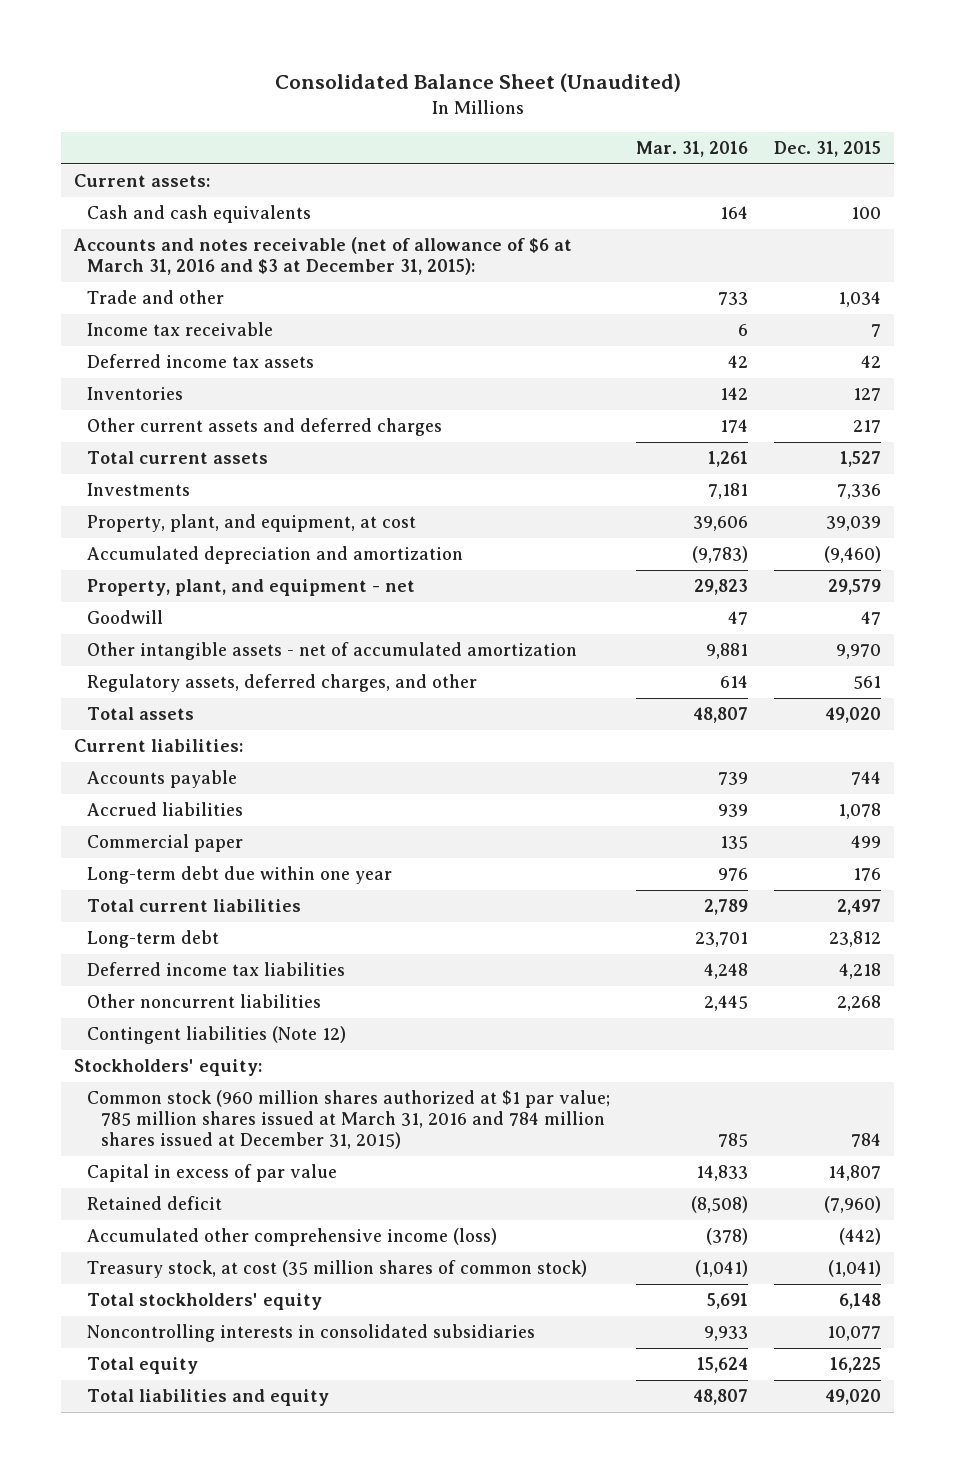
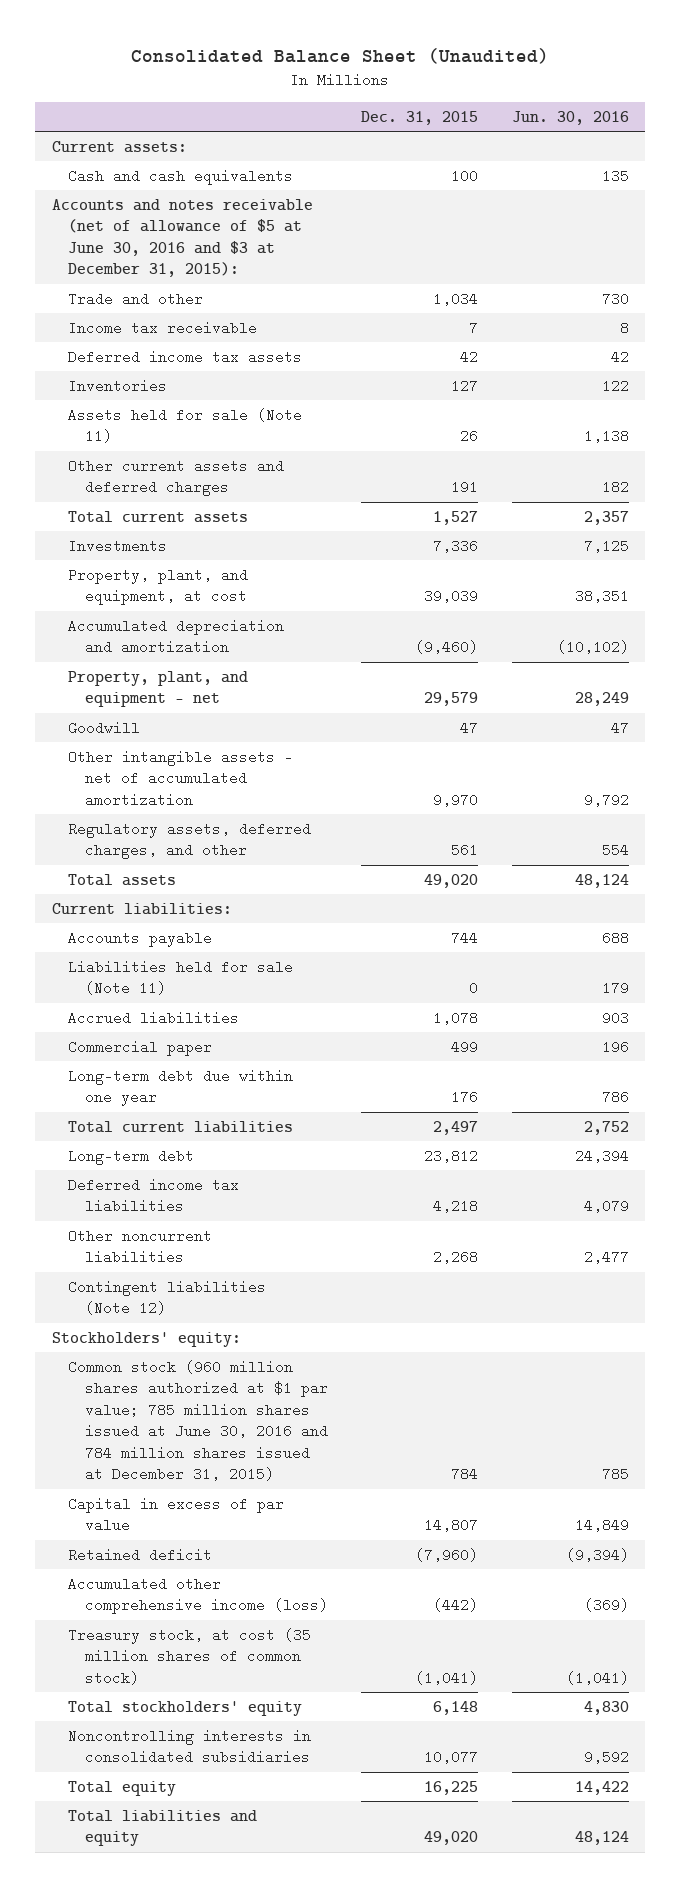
- | Mar. 31, 2016 | Dec. 31, 2015
+ | Dec. 31, 2015 | Jun. 30, 2016
- Accounts and notes receivable (net of allowance of $6 at March 31, 2016 and $3 at December 31, 2015):
+ Accounts and notes receivable (net of allowance of $5 at June 30, 2016 and $3 at December 31, 2015):
- Other current assets and deferred charges | 174 | 217
+ Assets held for sale (Note 11) | 26 | 1,138
+ Other current assets and deferred charges | 191 | 182
+ Liabilities held for sale (Note 11) | 0 | 179
- Common stock (960 million shares authorized at $1 par value; 785 million shares issued at March 31, 2016 and 784 million shares issued at December 31, 2015) | 785 | 784
+ Common stock (960 million shares authorized at $1 par value; 785 million shares issued at June 30, 2016 and 784 million shares issued at December 31, 2015) | 784 | 785

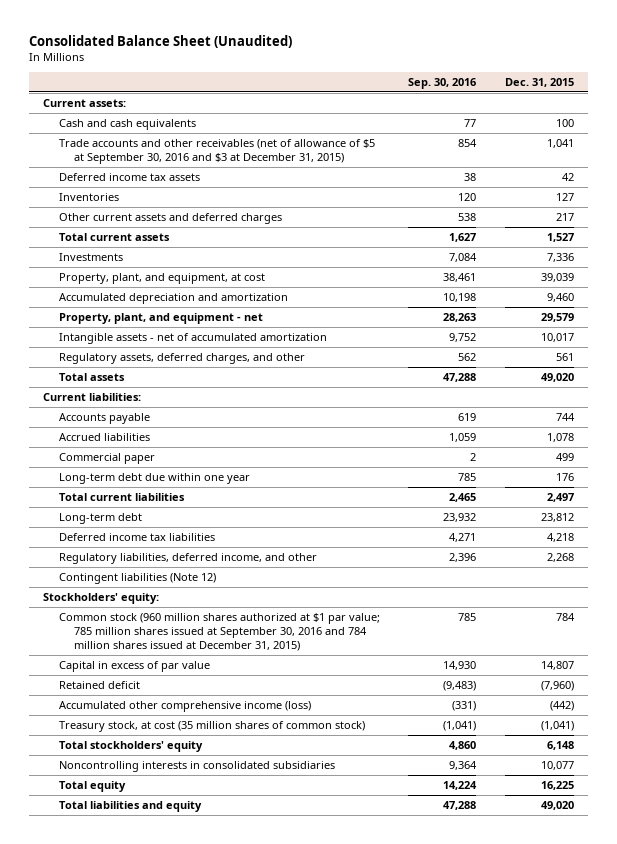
- | Dec. 31, 2015 | Jun. 30, 2016
+ | Sep. 30, 2016 | Dec. 31, 2015
- Accounts and notes receivable (net of allowance of $5 at June 30, 2016 and $3 at December 31, 2015):
- Trade and other | 1,034 | 730
- Income tax receivable | 7 | 8
+ Trade accounts and other receivables (net of allowance of $5 at September 30, 2016 and $3 at December 31, 2015) | 854 | 1,041
- Assets held for sale (Note 11) | 26 | 1,138
- Other current assets and deferred charges | 191 | 182
+ Other current assets and deferred charges | 538 | 217
- Accumulated depreciation and amortization | (9,460) | (10,102)
+ Accumulated depreciation and amortization | 10,198 | 9,460
- Goodwill | 47 | 47
- Other intangible assets - net of accumulated amortization | 9,970 | 9,792
+ Intangible assets - net of accumulated amortization | 9,752 | 10,017
- Liabilities held for sale (Note 11) | 0 | 179
- Other noncurrent liabilities | 2,268 | 2,477
+ Regulatory liabilities, deferred income, and other | 2,396 | 2,268
- Common stock (960 million shares authorized at $1 par value; 785 million shares issued at June 30, 2016 and 784 million shares issued at December 31, 2015) | 784 | 785
+ Common stock (960 million shares authorized at $1 par value; 785 million shares issued at September 30, 2016 and 784 million shares issued at December 31, 2015) | 785 | 784

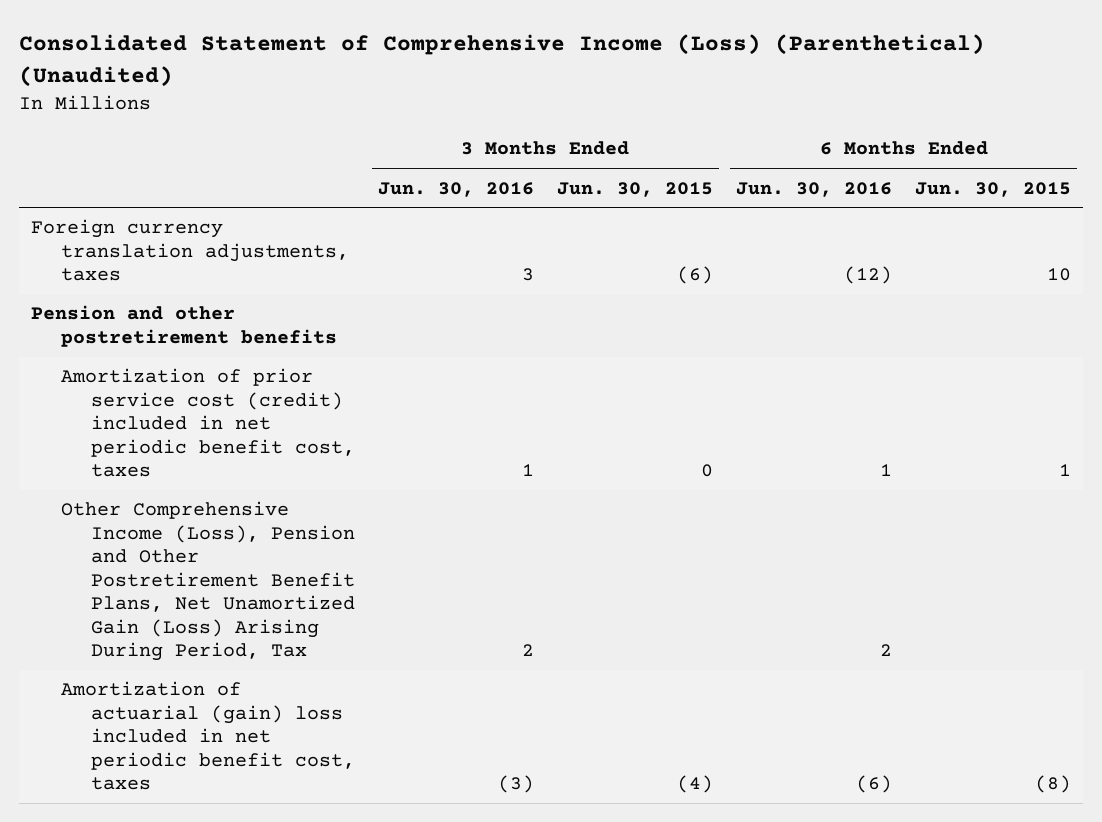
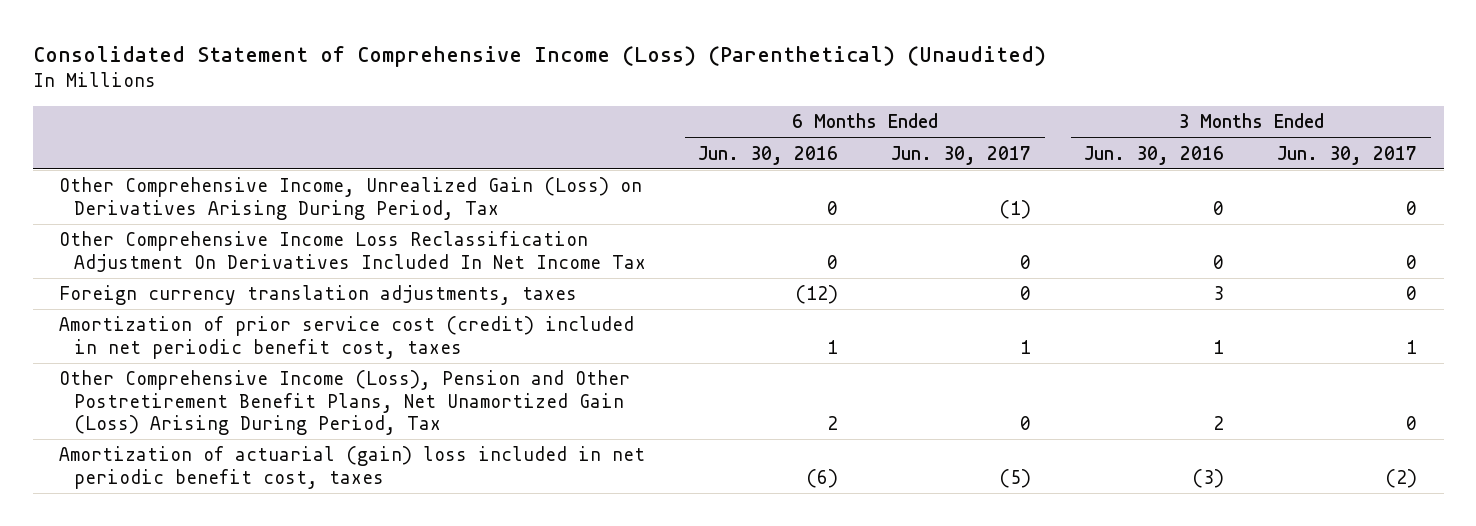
- | 3 Months Ended Jun. 30, 2016 | 3 Months Ended Jun. 30, 2015 | 6 Months Ended Jun. 30, 2016 | 6 Months Ended Jun. 30, 2015
+ | 6 Months Ended Jun. 30, 2016 | 6 Months Ended Jun. 30, 2017 | 3 Months Ended Jun. 30, 2016 | 3 Months Ended Jun. 30, 2017
+ Other Comprehensive Income, Unrealized Gain (Loss) on Derivatives Arising During Period, Tax | 0 | (1) | 0 | 0
+ Other Comprehensive Income Loss Reclassification Adjustment On Derivatives Included In Net Income Tax | 0 | 0 | 0 | 0
- Pension and other postretirement benefits

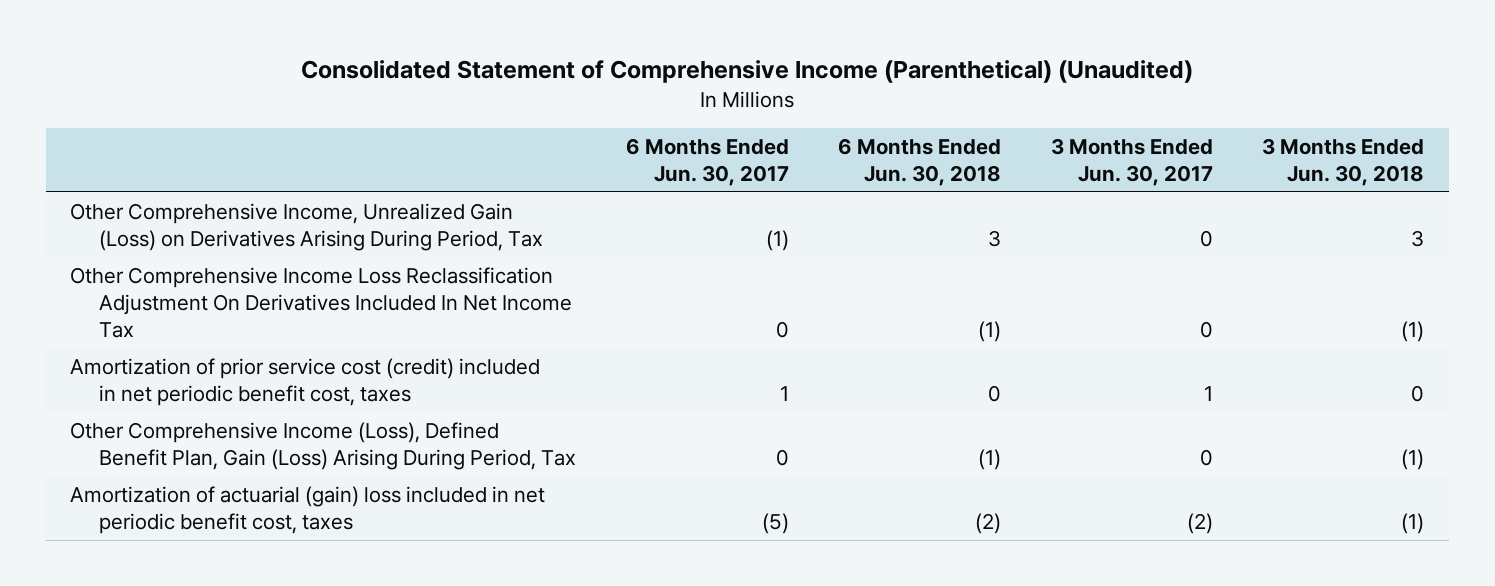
- Consolidated Statement of Comprehensive Income (Loss) (Parenthetical) (Unaudited)
+ Consolidated Statement of Comprehensive Income (Parenthetical) (Unaudited)
- | 6 Months Ended Jun. 30, 2016 | 6 Months Ended Jun. 30, 2017 | 3 Months Ended Jun. 30, 2016 | 3 Months Ended Jun. 30, 2017
+ | 6 Months Ended Jun. 30, 2017 | 6 Months Ended Jun. 30, 2018 | 3 Months Ended Jun. 30, 2017 | 3 Months Ended Jun. 30, 2018
- Foreign currency translation adjustments, taxes | (12) | 0 | 3 | 0
- Other Comprehensive Income (Loss), Pension and Other Postretirement Benefit Plans, Net Unamortized Gain (Loss) Arising During Period, Tax | 2 | 0 | 2 | 0
+ Other Comprehensive Income (Loss), Defined Benefit Plan, Gain (Loss) Arising During Period, Tax | 0 | (1) | 0 | (1)

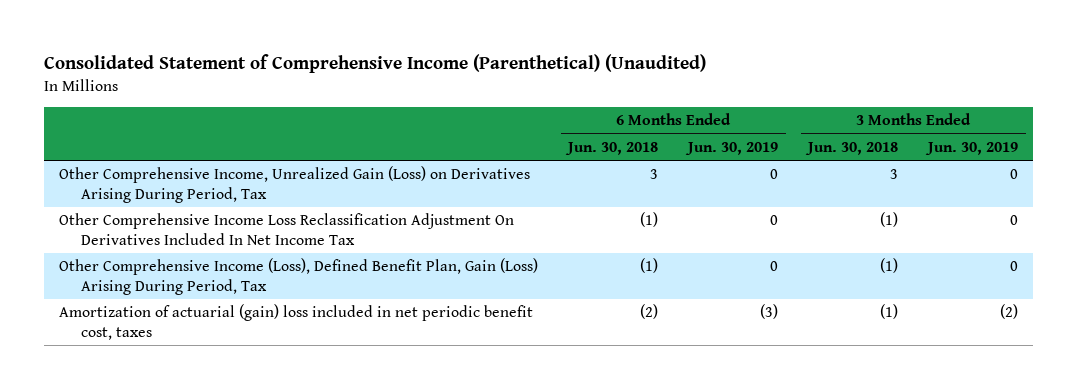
- | 6 Months Ended Jun. 30, 2017 | 6 Months Ended Jun. 30, 2018 | 3 Months Ended Jun. 30, 2017 | 3 Months Ended Jun. 30, 2018
+ | 6 Months Ended Jun. 30, 2018 | 6 Months Ended Jun. 30, 2019 | 3 Months Ended Jun. 30, 2018 | 3 Months Ended Jun. 30, 2019
- Amortization of prior service cost (credit) included in net periodic benefit cost, taxes | 1 | 0 | 1 | 0

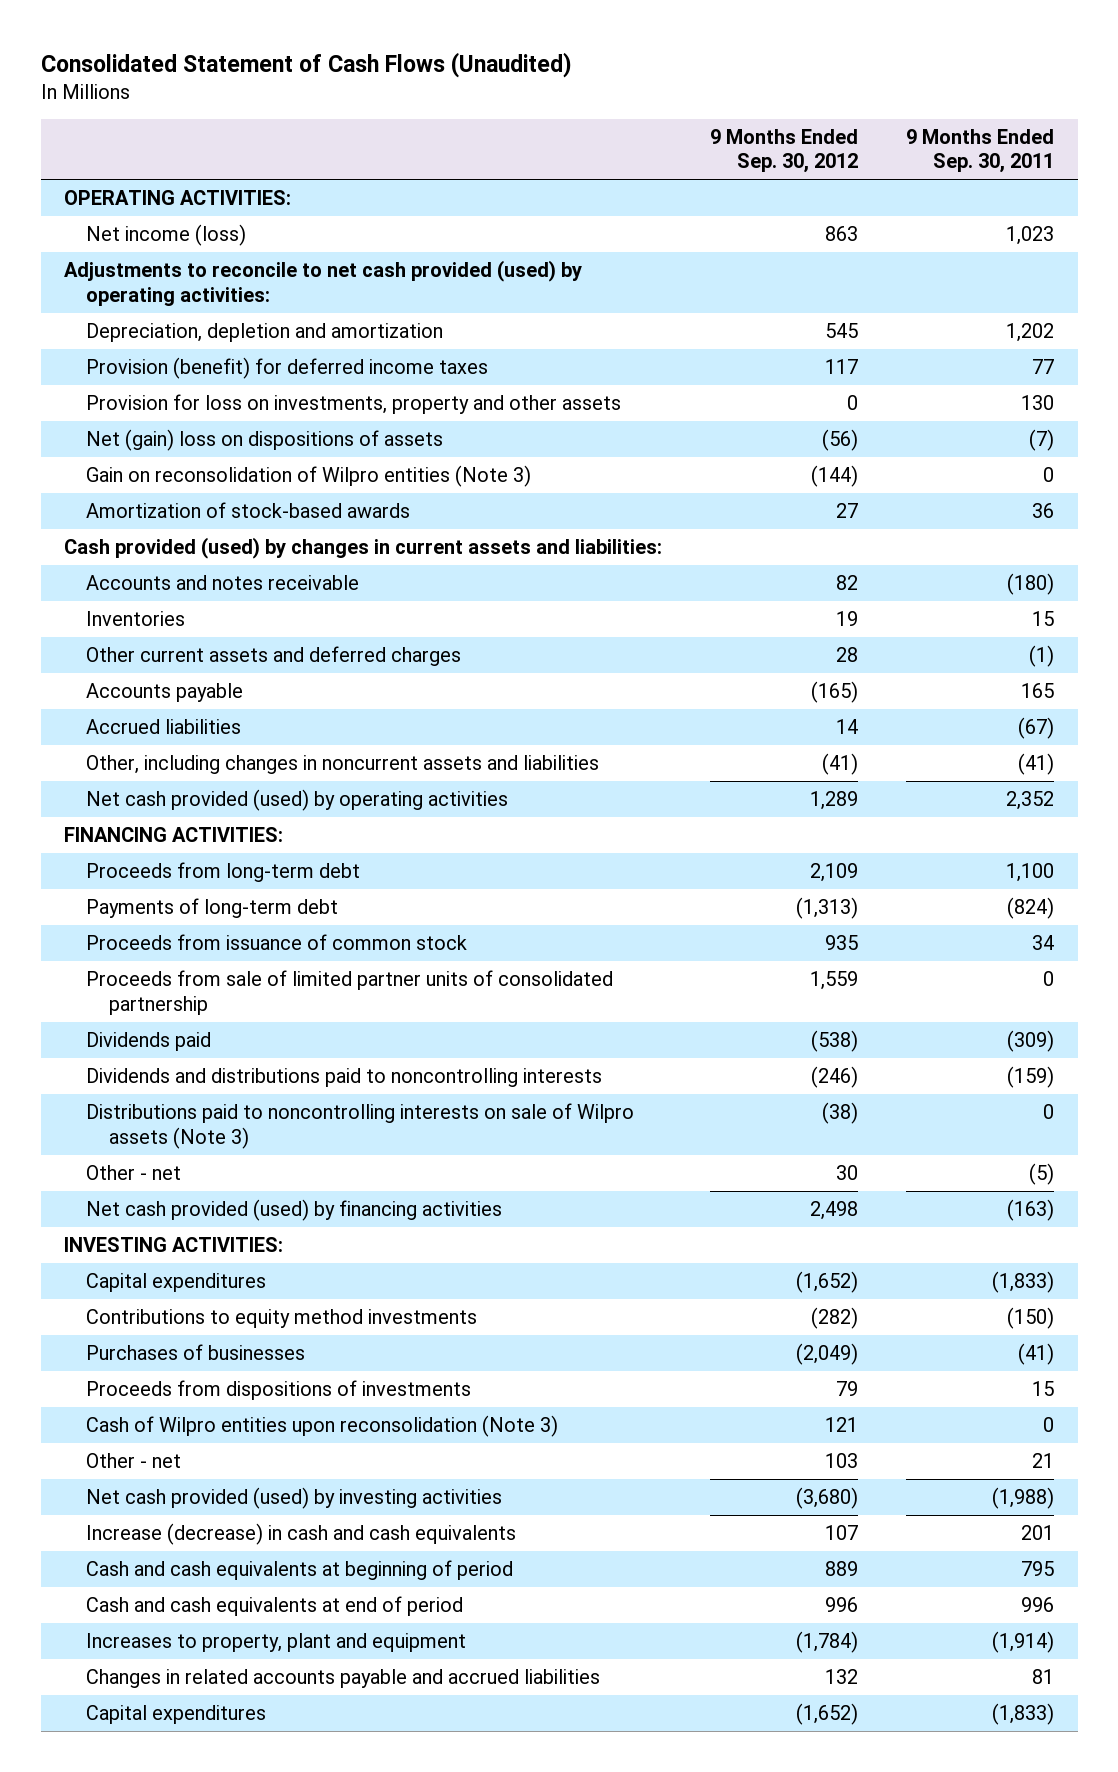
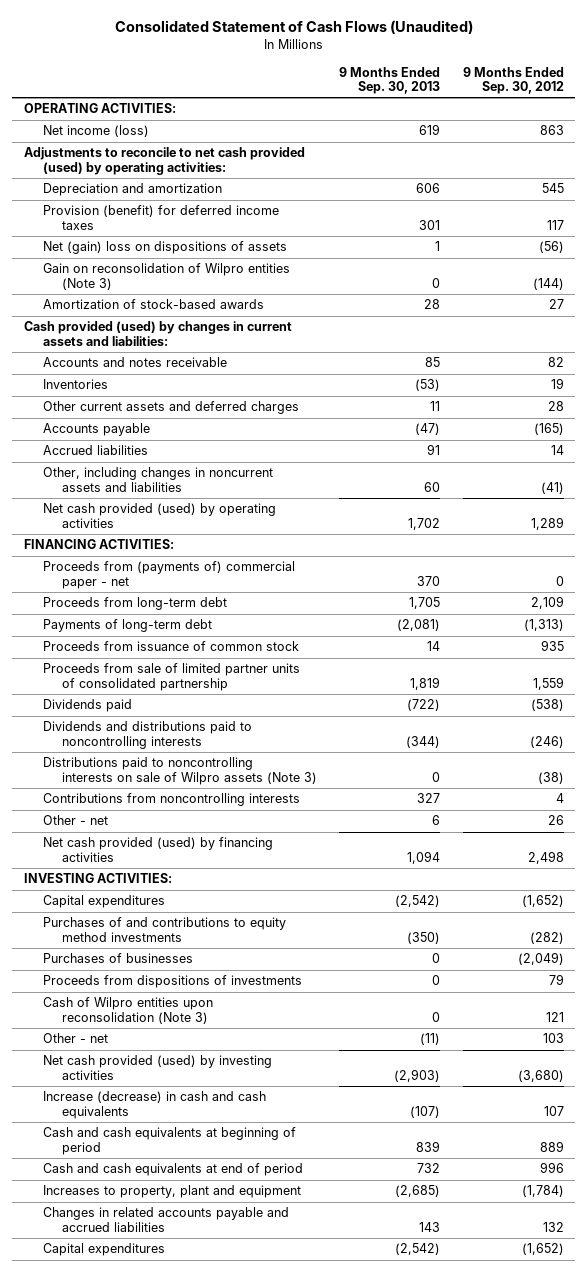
- | 9 Months Ended Sep. 30, 2012 | 9 Months Ended Sep. 30, 2011
+ | 9 Months Ended Sep. 30, 2013 | 9 Months Ended Sep. 30, 2012
- Depreciation, depletion and amortization | 545 | 1,202
+ Depreciation and amortization | 606 | 545
- Provision for loss on investments, property and other assets | 0 | 130
+ Proceeds from (payments of) commercial paper - net | 370 | 0
- Other - net | 30 | (5)
+ Contributions from noncontrolling interests | 327 | 4
+ Other - net | 6 | 26
- Contributions to equity method investments | (282) | (150)
+ Purchases of and contributions to equity method investments | (350) | (282)

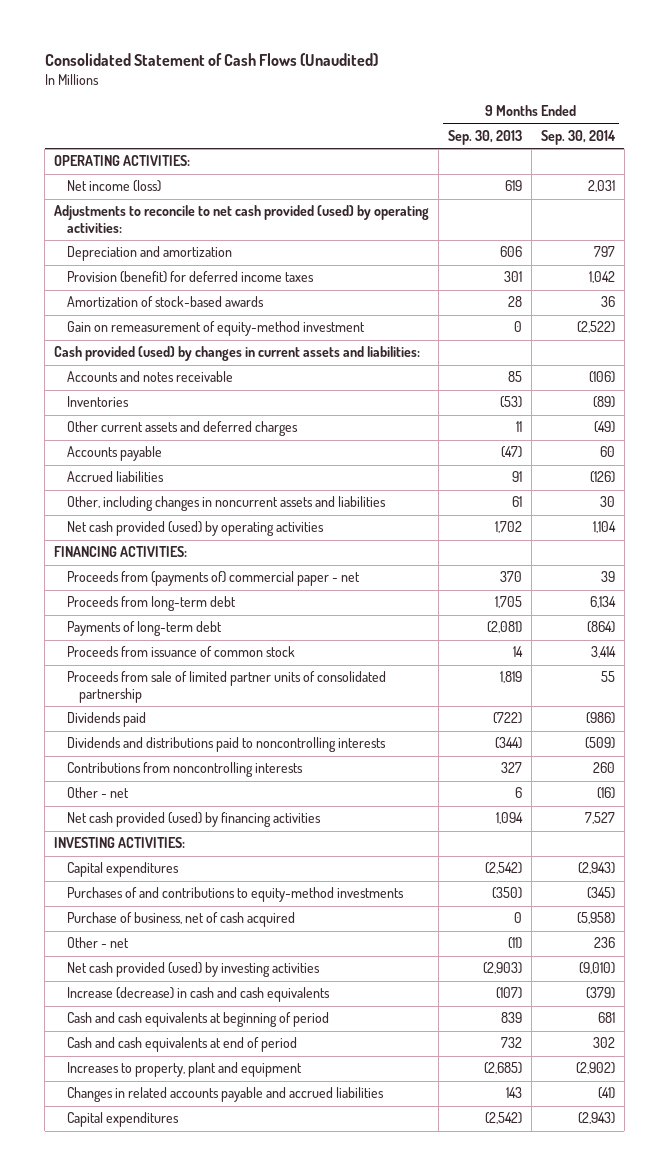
- | 9 Months Ended Sep. 30, 2013 | 9 Months Ended Sep. 30, 2012
+ | 9 Months Ended Sep. 30, 2013 | 9 Months Ended Sep. 30, 2014
- Net (gain) loss on dispositions of assets | 1 | (56)
- Gain on reconsolidation of Wilpro entities (Note 3) | 0 | (144)
+ Gain on remeasurement of equity-method investment | 0 | (2,522)
- Other, including changes in noncurrent assets and liabilities | 60 | (41)
+ Other, including changes in noncurrent assets and liabilities | 61 | 30
- Distributions paid to noncontrolling interests on sale of Wilpro assets (Note 3) | 0 | (38)
- Purchases of and contributions to equity method investments | (350) | (282)
- Purchases of businesses | 0 | (2,049)
- Proceeds from dispositions of investments | 0 | 79
- Cash of Wilpro entities upon reconsolidation (Note 3) | 0 | 121
+ Purchases of and contributions to equity-method investments | (350) | (345)
+ Purchase of business, net of cash acquired | 0 | (5,958)

